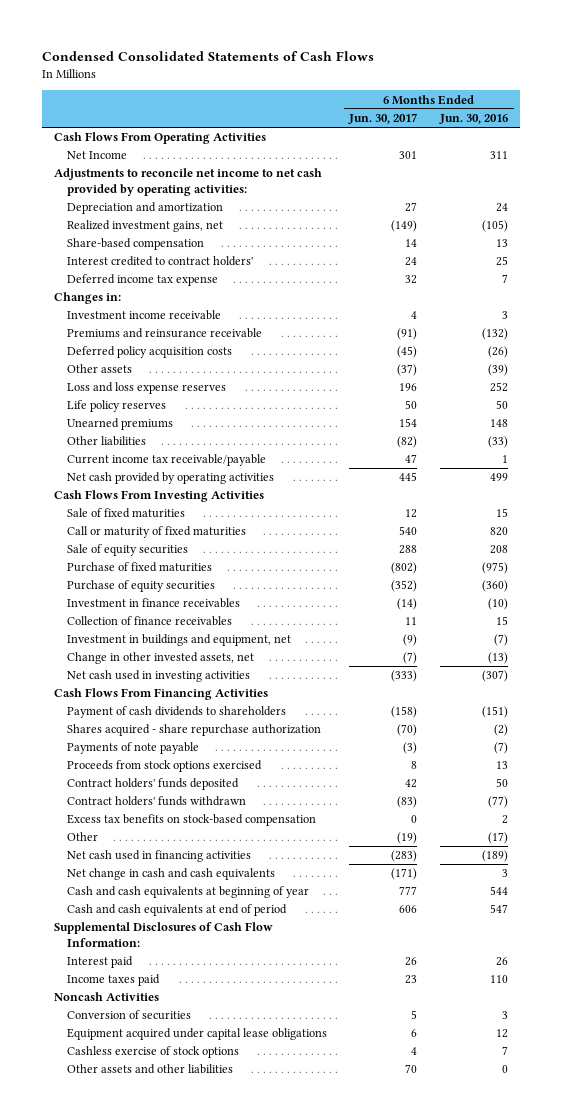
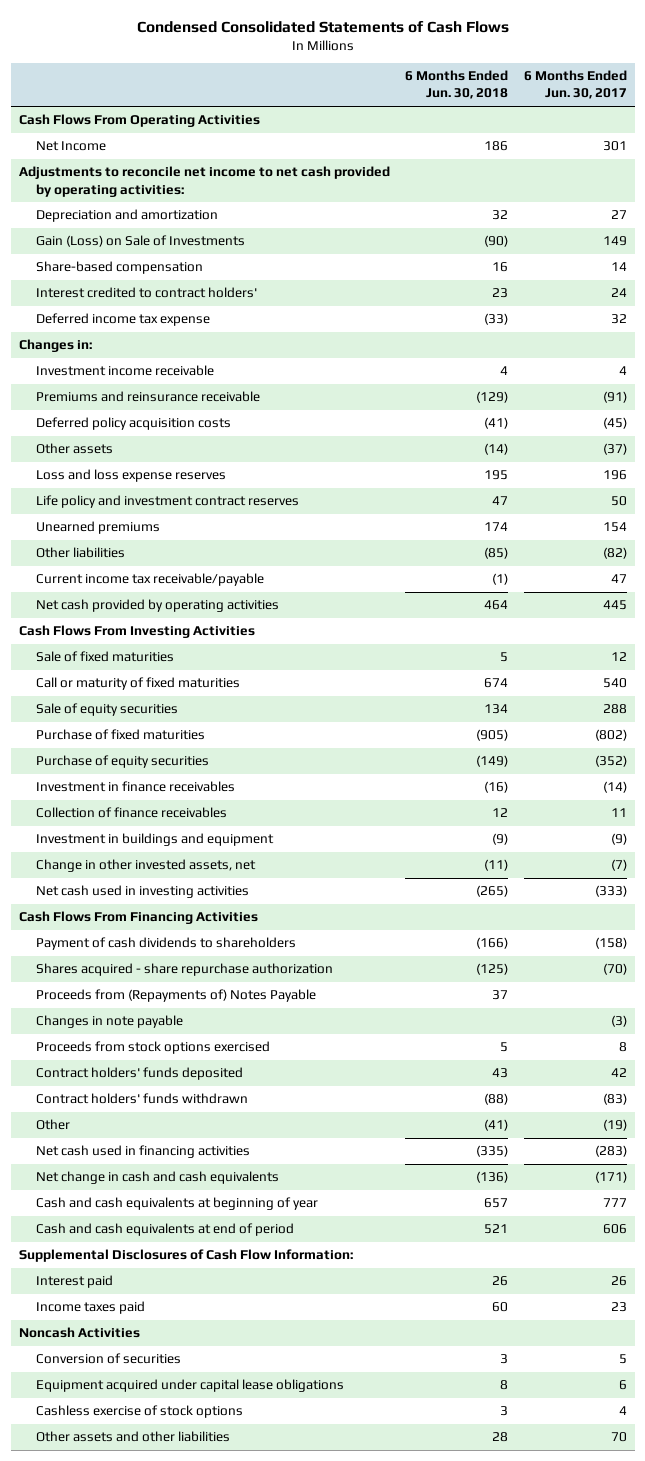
- | 6 Months Ended Jun. 30, 2017 | 6 Months Ended Jun. 30, 2016
+ | 6 Months Ended Jun. 30, 2018 | 6 Months Ended Jun. 30, 2017
- Realized investment gains, net | (149) | (105)
+ Gain (Loss) on Sale of Investments | (90) | 149
- Life policy reserves | 50 | 50
+ Life policy and investment contract reserves | 47 | 50
- Investment in buildings and equipment, net | (9) | (7)
+ Investment in buildings and equipment | (9) | (9)
- Payments of note payable | (3) | (7)
+ Proceeds from (Repayments of) Notes Payable | 37 |
+ Changes in note payable | | (3)
- Excess tax benefits on stock-based compensation | 0 | 2

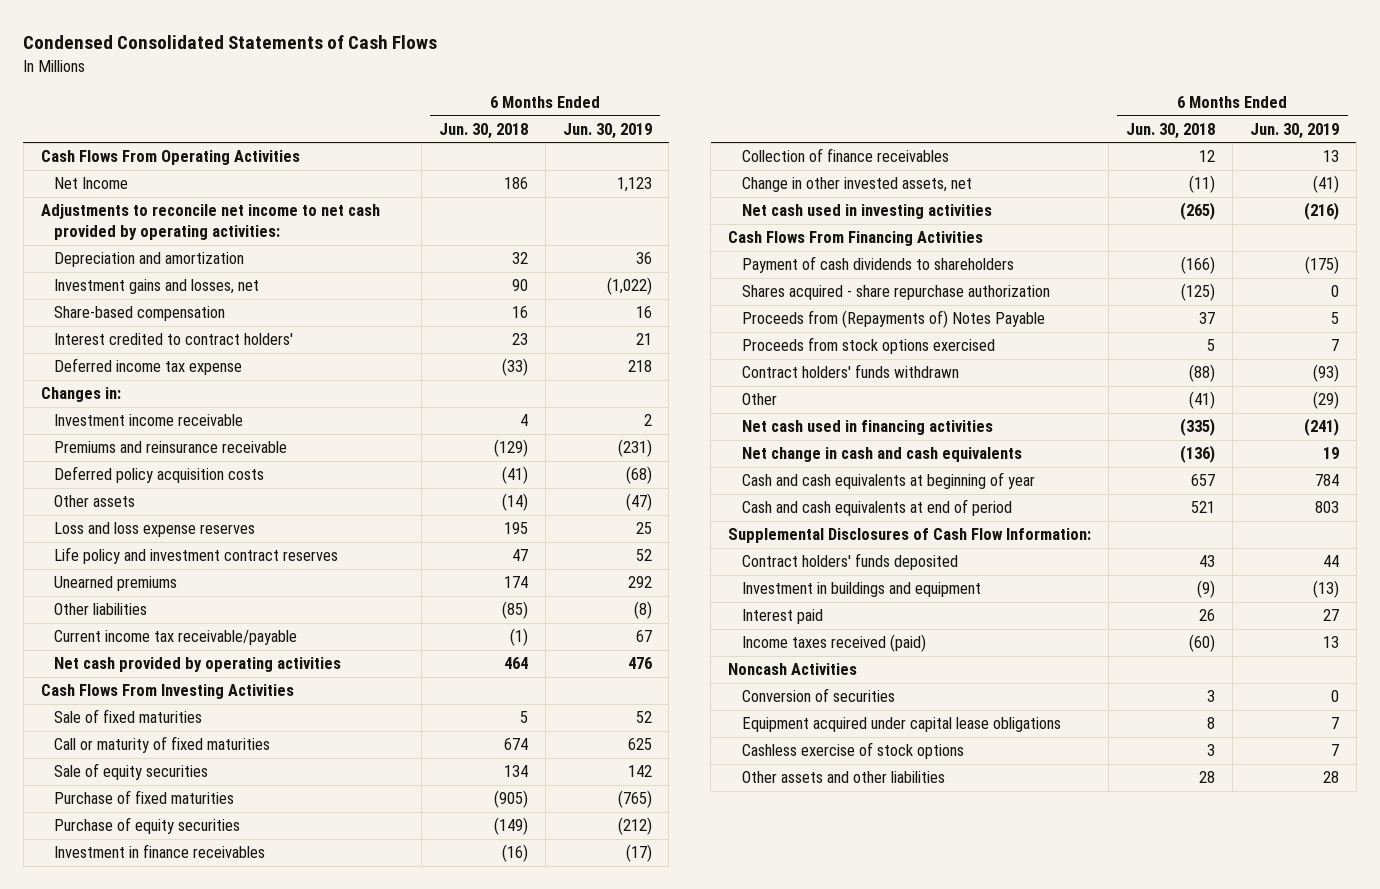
- | 6 Months Ended Jun. 30, 2018 | 6 Months Ended Jun. 30, 2017
+ | 6 Months Ended Jun. 30, 2018 | 6 Months Ended Jun. 30, 2019
- Gain (Loss) on Sale of Investments | (90) | 149
+ Investment gains and losses, net | 90 | (1,022)
- Changes in note payable | | (3)
moved down: Contract holders' funds deposited | 43 | 44
moved down: Investment in buildings and equipment | (9) | (13)
- Income taxes paid | 60 | 23
+ Income taxes received (paid) | (60) | 13

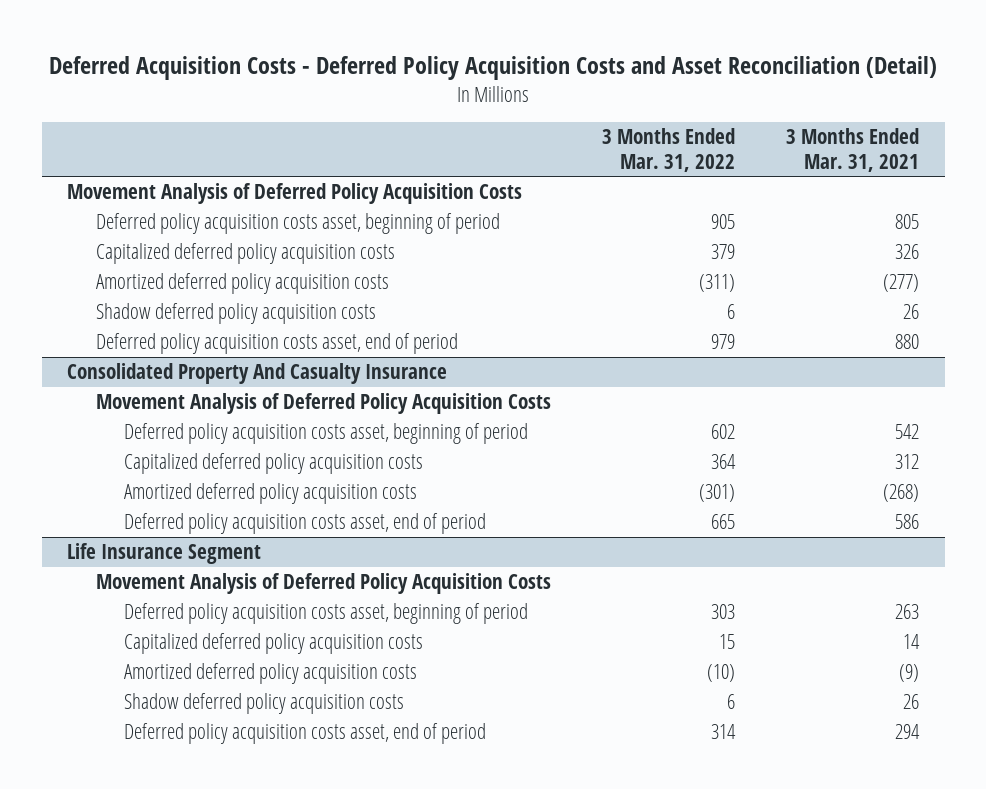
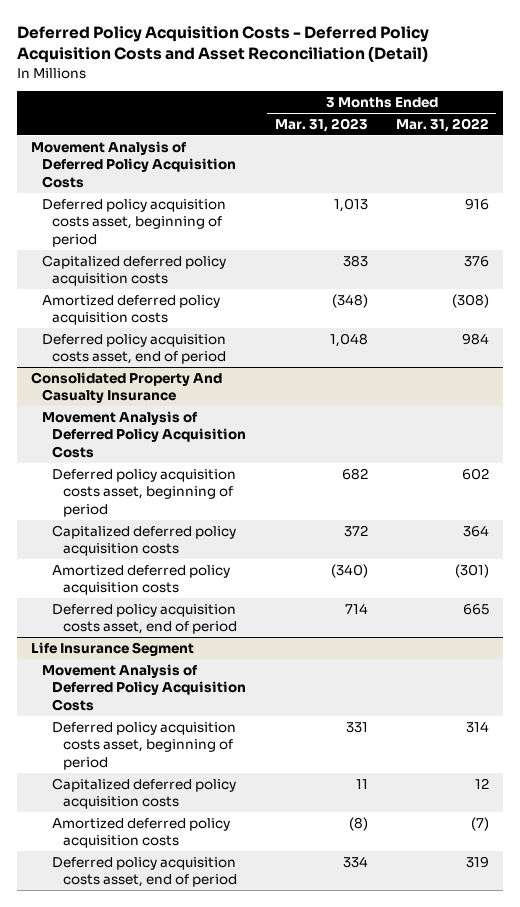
- Deferred Acquisition Costs - Deferred Policy Acquisition Costs and Asset Reconciliation (Detail)
+ Deferred Policy Acquisition Costs - Deferred Policy Acquisition Costs and Asset Reconciliation (Detail)
- | 3 Months Ended Mar. 31, 2022 | 3 Months Ended Mar. 31, 2021
+ | 3 Months Ended Mar. 31, 2023 | 3 Months Ended Mar. 31, 2022
- Deferred policy acquisition costs asset, beginning of period | 905 | 805
- Capitalized deferred policy acquisition costs | 379 | 326
- Amortized deferred policy acquisition costs | (311) | (277)
- Shadow deferred policy acquisition costs | 6 | 26
- Deferred policy acquisition costs asset, end of period | 979 | 880
+ Deferred policy acquisition costs asset, beginning of period | 1,013 | 916
+ Capitalized deferred policy acquisition costs | 383 | 376
+ Amortized deferred policy acquisition costs | (348) | (308)
+ Deferred policy acquisition costs asset, end of period | 1,048 | 984
@ Life Insurance Segment
- Deferred policy acquisition costs asset, beginning of period | 303 | 263
- Capitalized deferred policy acquisition costs | 15 | 14
- Amortized deferred policy acquisition costs | (10) | (9)
- Shadow deferred policy acquisition costs | 6 | 26
- Deferred policy acquisition costs asset, end of period | 314 | 294
+ Deferred policy acquisition costs asset, beginning of period | 331 | 314
+ Capitalized deferred policy acquisition costs | 11 | 12
+ Amortized deferred policy acquisition costs | (8) | (7)
+ Deferred policy acquisition costs asset, end of period | 334 | 319

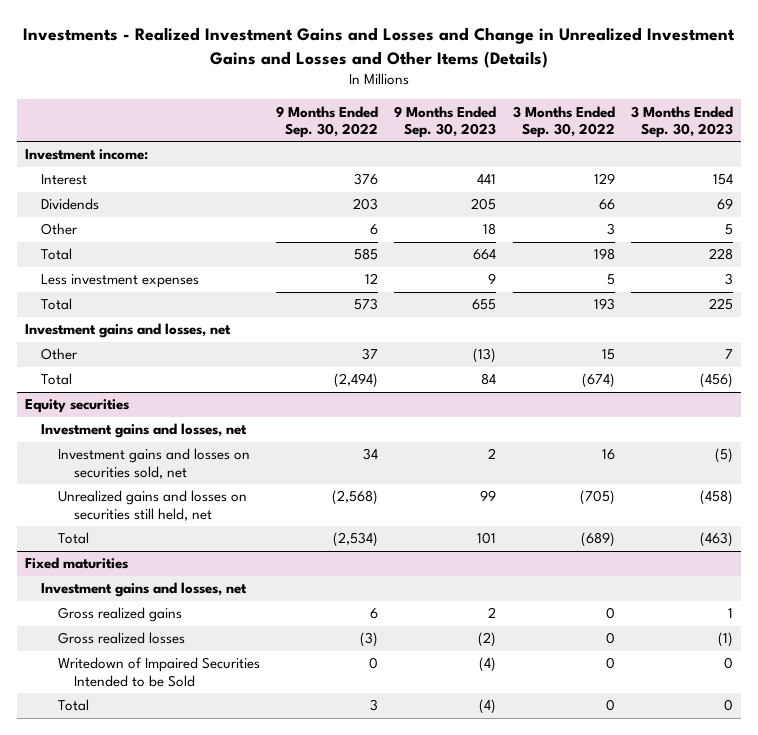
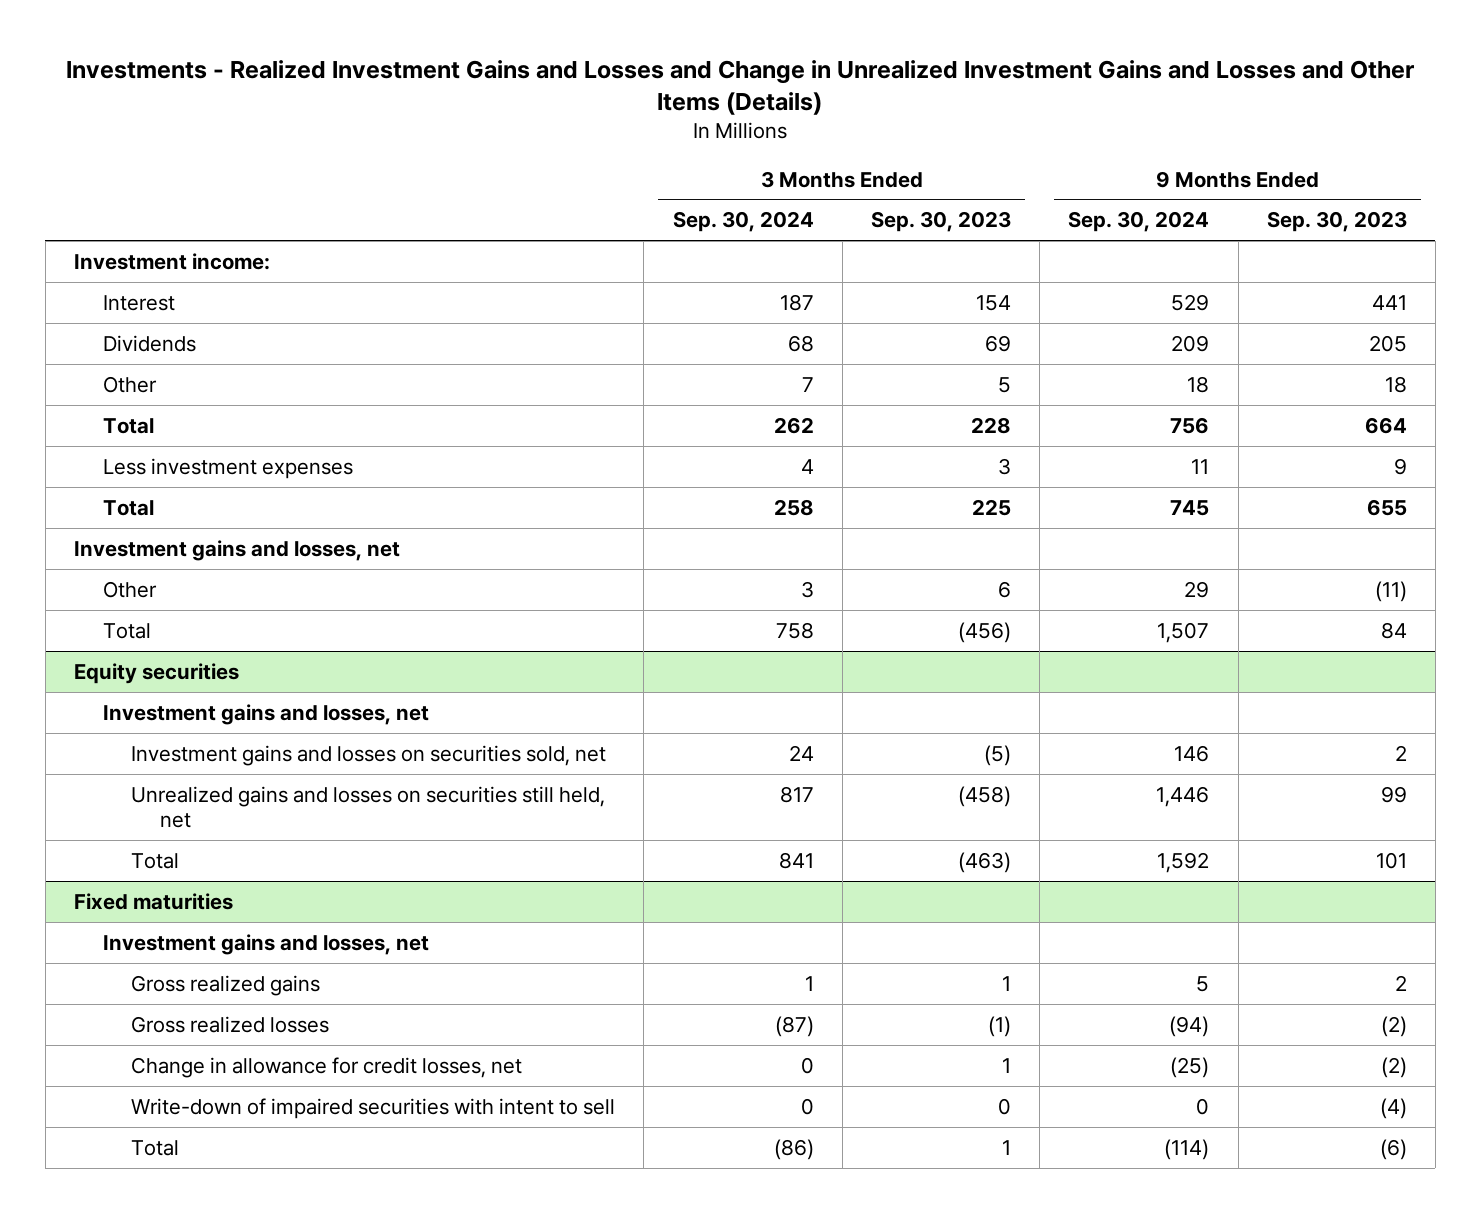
- | 9 Months Ended Sep. 30, 2022 | 9 Months Ended Sep. 30, 2023 | 3 Months Ended Sep. 30, 2022 | 3 Months Ended Sep. 30, 2023
+ | 3 Months Ended Sep. 30, 2024 | 3 Months Ended Sep. 30, 2023 | 9 Months Ended Sep. 30, 2024 | 9 Months Ended Sep. 30, 2023
- Other | 37 | (13) | 15 | 7
+ Other | 3 | 6 | 29 | (11)
@ Fixed maturities
- Writedown of Impaired Securities Intended to be Sold | 0 | (4) | 0 | 0
- Total | 3 | (4) | 0 | 0
+ Change in allowance for credit losses, net | 0 | 1 | (25) | (2)
+ Write-down of impaired securities with intent to sell | 0 | 0 | 0 | (4)
+ Total | (86) | 1 | (114) | (6)

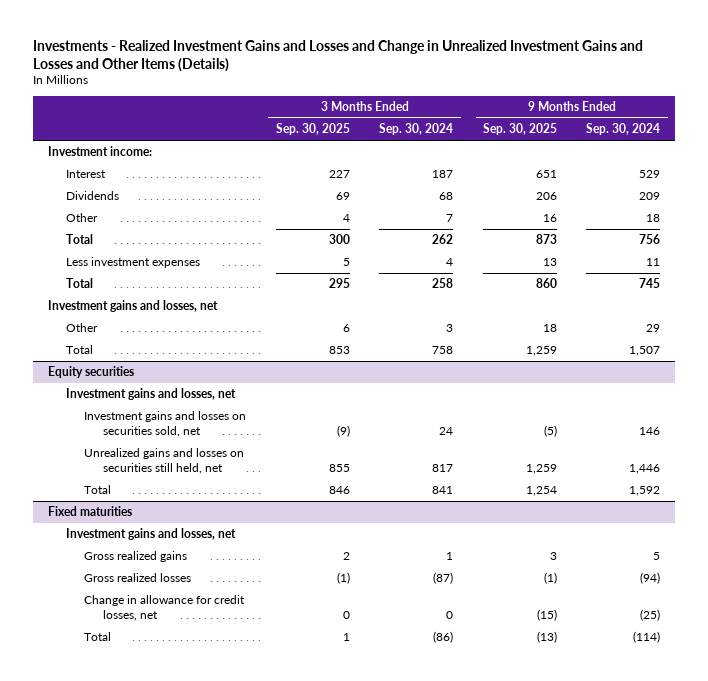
- | 3 Months Ended Sep. 30, 2024 | 3 Months Ended Sep. 30, 2023 | 9 Months Ended Sep. 30, 2024 | 9 Months Ended Sep. 30, 2023
+ | 3 Months Ended Sep. 30, 2025 | 3 Months Ended Sep. 30, 2024 | 9 Months Ended Sep. 30, 2025 | 9 Months Ended Sep. 30, 2024
@ Fixed maturities
- Write-down of impaired securities with intent to sell | 0 | 0 | 0 | (4)

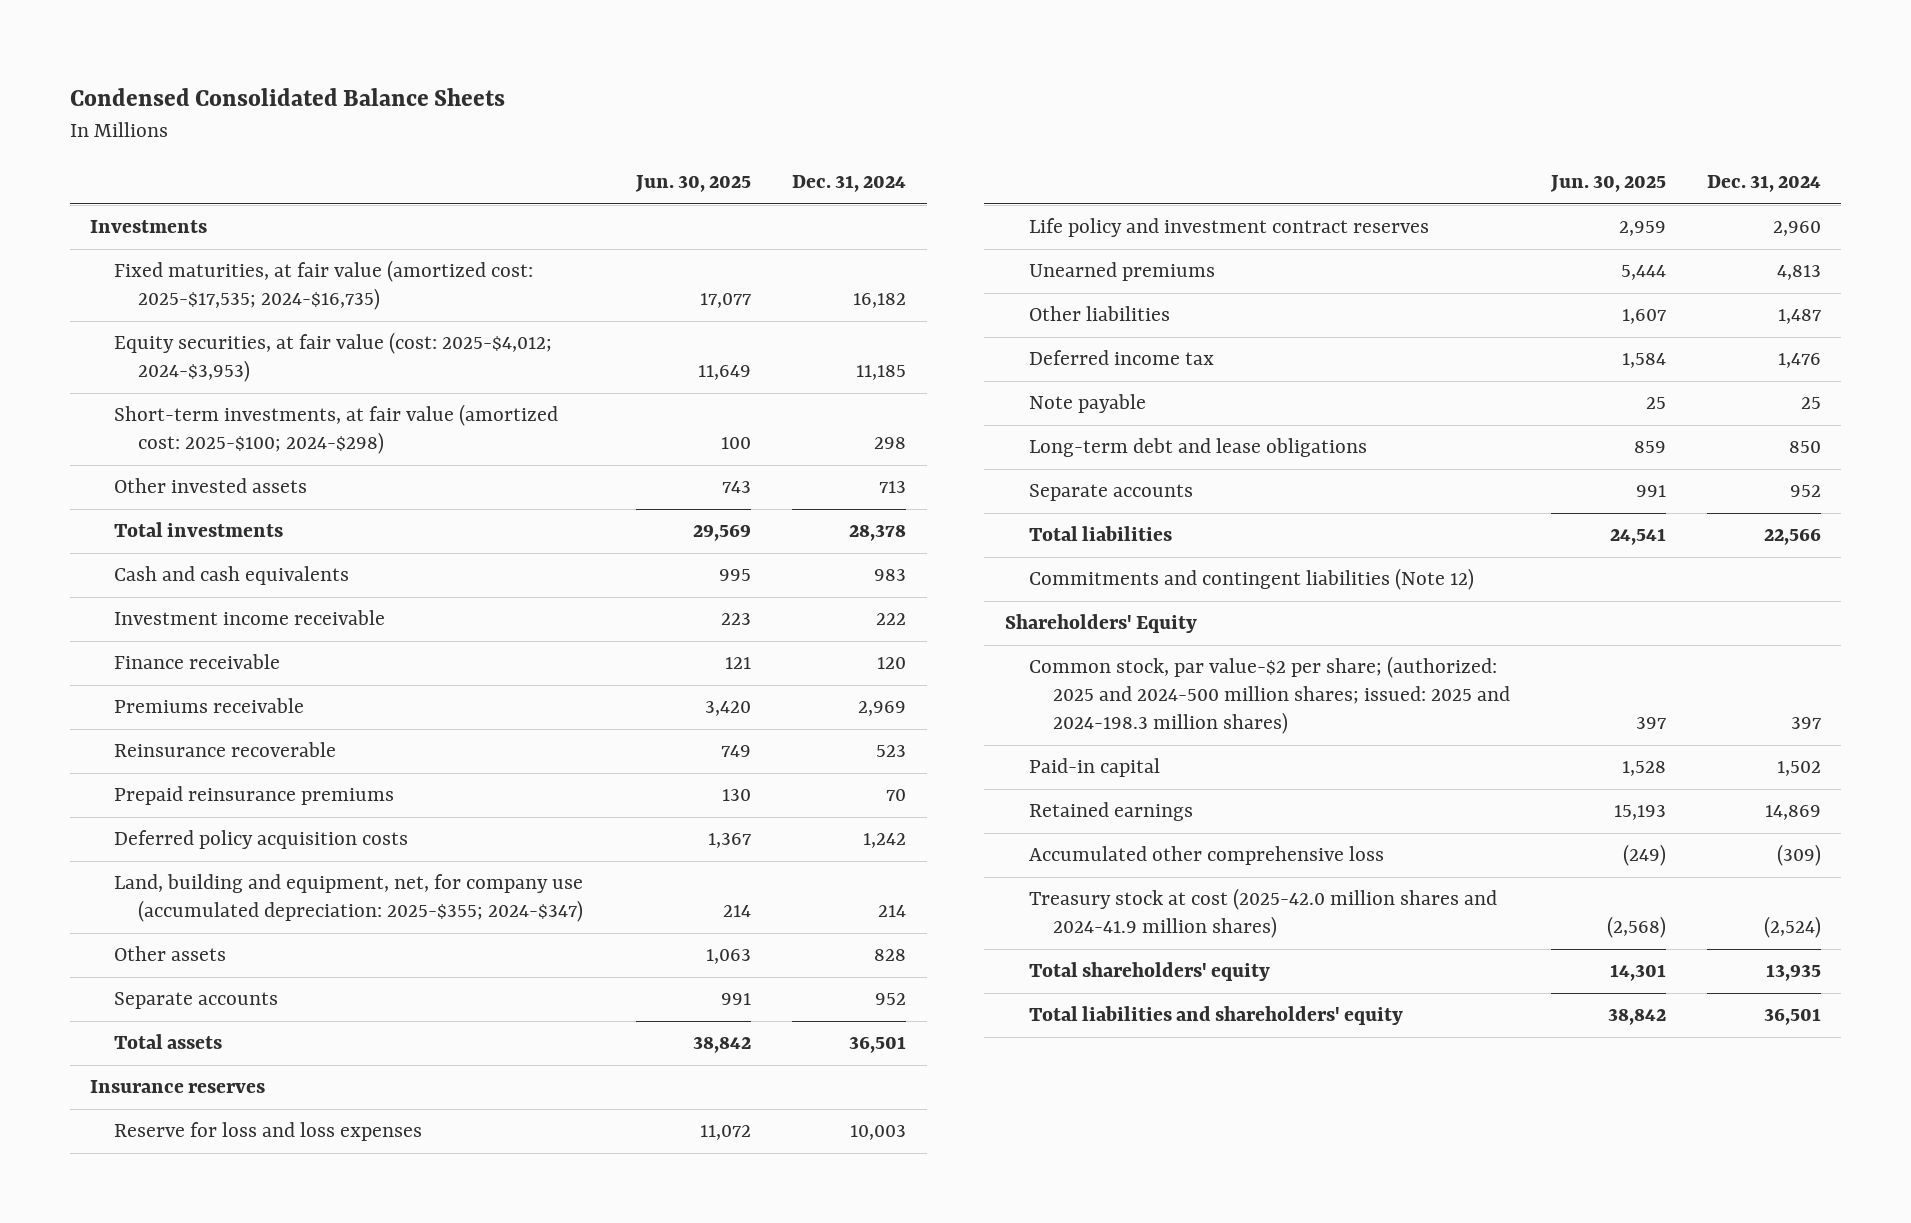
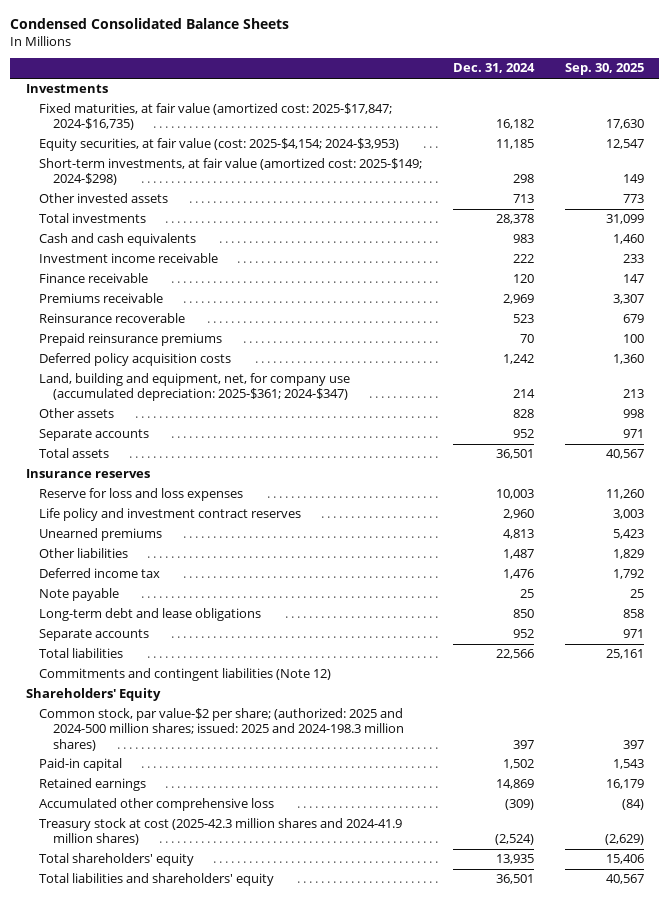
- | Jun. 30, 2025 | Dec. 31, 2024
+ | Dec. 31, 2024 | Sep. 30, 2025
- Fixed maturities, at fair value (amortized cost: 2025-$17,535; 2024-$16,735) | 17,077 | 16,182
- Equity securities, at fair value (cost: 2025-$4,012; 2024-$3,953) | 11,649 | 11,185
- Short-term investments, at fair value (amortized cost: 2025-$100; 2024-$298) | 100 | 298
+ Fixed maturities, at fair value (amortized cost: 2025-$17,847; 2024-$16,735) | 16,182 | 17,630
+ Equity securities, at fair value (cost: 2025-$4,154; 2024-$3,953) | 11,185 | 12,547
+ Short-term investments, at fair value (amortized cost: 2025-$149; 2024-$298) | 298 | 149
- Land, building and equipment, net, for company use (accumulated depreciation: 2025-$355; 2024-$347) | 214 | 214
+ Land, building and equipment, net, for company use (accumulated depreciation: 2025-$361; 2024-$347) | 214 | 213
- Treasury stock at cost (2025-42.0 million shares and 2024-41.9 million shares) | (2,568) | (2,524)
+ Treasury stock at cost (2025-42.3 million shares and 2024-41.9 million shares) | (2,524) | (2,629)

